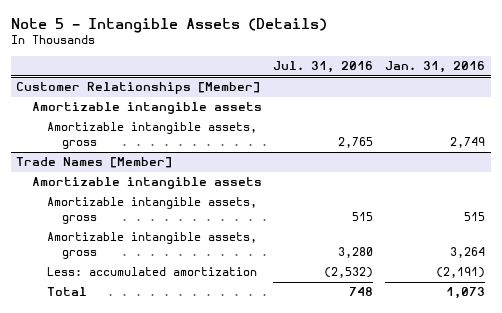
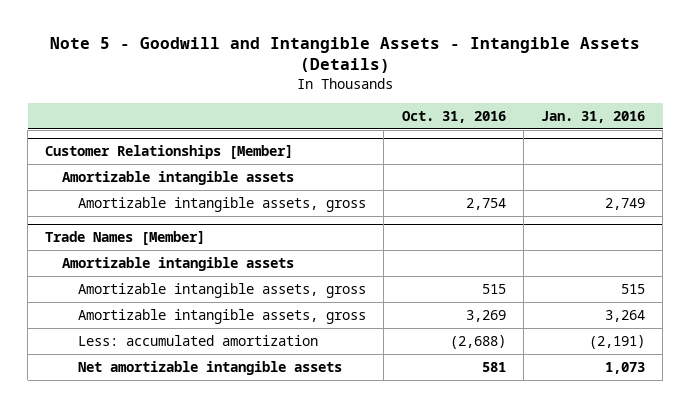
- Note 5 - Intangible Assets (Details)
+ Note 5 - Goodwill and Intangible Assets - Intangible Assets (Details)
- | Jul. 31, 2016 | Jan. 31, 2016
+ | Oct. 31, 2016 | Jan. 31, 2016
@ Trade Names [Member]
- Total | 748 | 1,073
+ Net amortizable intangible assets | 581 | 1,073

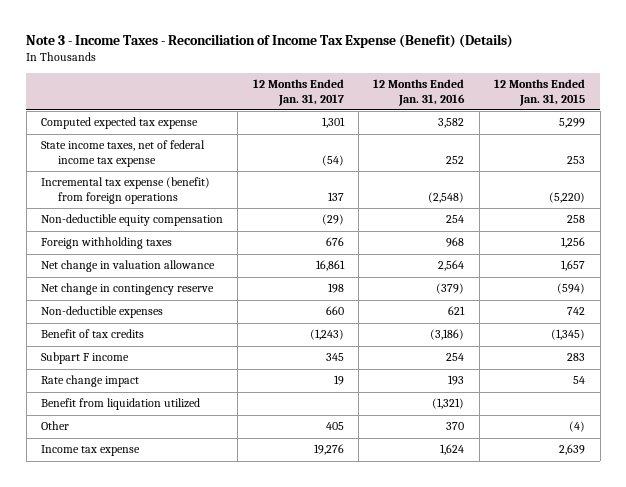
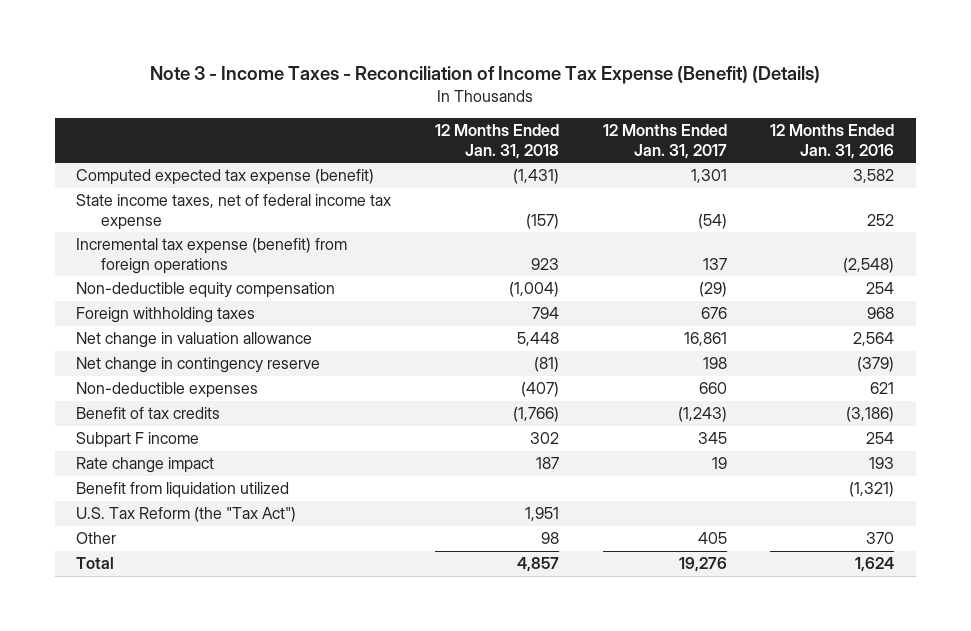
- | 12 Months Ended Jan. 31, 2017 | 12 Months Ended Jan. 31, 2016 | 12 Months Ended Jan. 31, 2015
+ | 12 Months Ended Jan. 31, 2018 | 12 Months Ended Jan. 31, 2017 | 12 Months Ended Jan. 31, 2016
- Computed expected tax expense | 1,301 | 3,582 | 5,299
+ Computed expected tax expense (benefit) | (1,431) | 1,301 | 3,582
+ U.S. Tax Reform (the "Tax Act") | 1,951 | |
- Income tax expense | 19,276 | 1,624 | 2,639
+ Total | 4,857 | 19,276 | 1,624

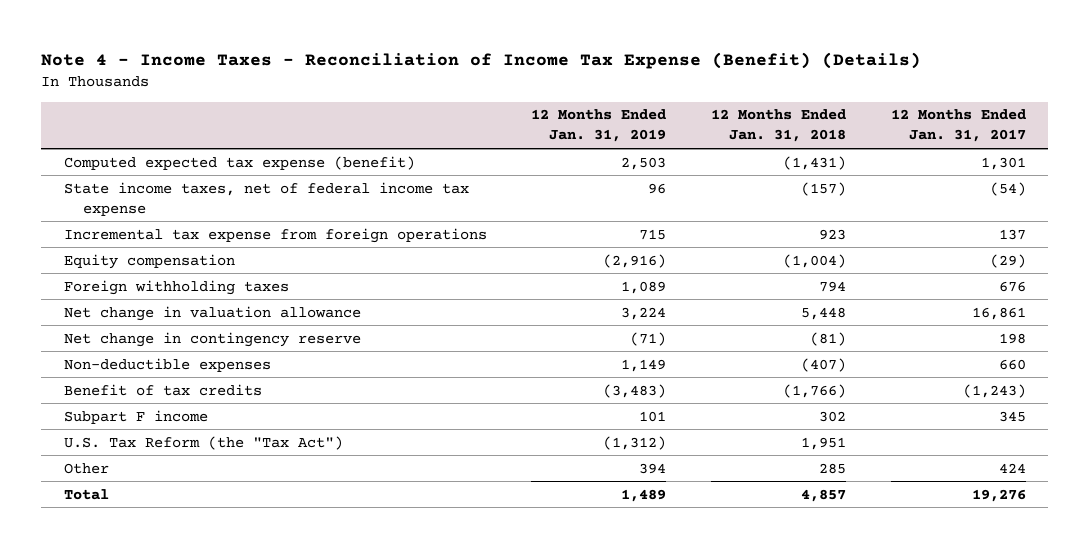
- Note 3 - Income Taxes - Reconciliation of Income Tax Expense (Benefit) (Details)
+ Note 4 - Income Taxes - Reconciliation of Income Tax Expense (Benefit) (Details)
- | 12 Months Ended Jan. 31, 2018 | 12 Months Ended Jan. 31, 2017 | 12 Months Ended Jan. 31, 2016
+ | 12 Months Ended Jan. 31, 2019 | 12 Months Ended Jan. 31, 2018 | 12 Months Ended Jan. 31, 2017
- Incremental tax expense (benefit) from foreign operations | 923 | 137 | (2,548)
- Non-deductible equity compensation | (1,004) | (29) | 254
+ Incremental tax expense from foreign operations | 715 | 923 | 137
+ Equity compensation | (2,916) | (1,004) | (29)
- Rate change impact | 187 | 19 | 193
- Benefit from liquidation utilized | | | (1,321)
- Other | 98 | 405 | 370
+ Other | 394 | 285 | 424

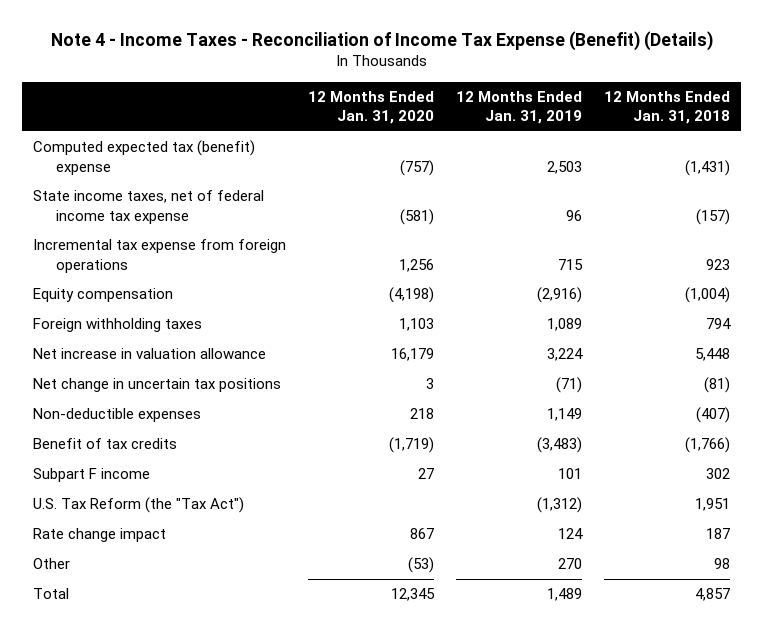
- | 12 Months Ended Jan. 31, 2019 | 12 Months Ended Jan. 31, 2018 | 12 Months Ended Jan. 31, 2017
+ | 12 Months Ended Jan. 31, 2020 | 12 Months Ended Jan. 31, 2019 | 12 Months Ended Jan. 31, 2018
- Computed expected tax expense (benefit) | 2,503 | (1,431) | 1,301
+ Computed expected tax (benefit) expense | (757) | 2,503 | (1,431)
- Net change in valuation allowance | 3,224 | 5,448 | 16,861
- Net change in contingency reserve | (71) | (81) | 198
+ Net increase in valuation allowance | 16,179 | 3,224 | 5,448
+ Net change in uncertain tax positions | 3 | (71) | (81)
- Other | 394 | 285 | 424
+ Rate change impact | 867 | 124 | 187
+ Other | (53) | 270 | 98

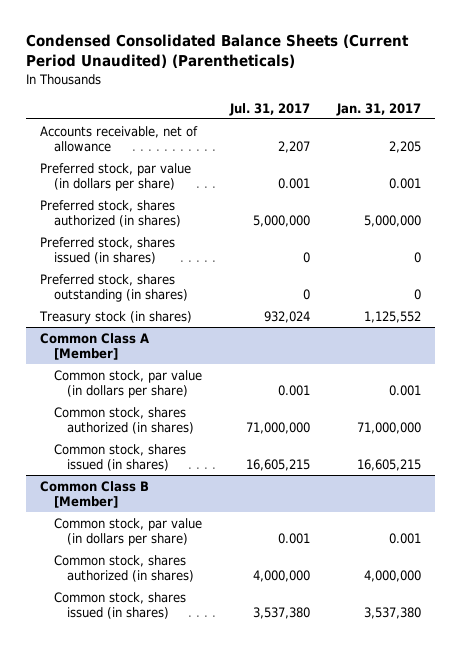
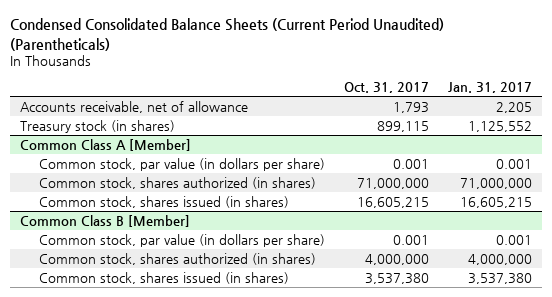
- | Jul. 31, 2017 | Jan. 31, 2017
+ | Oct. 31, 2017 | Jan. 31, 2017
- Preferred stock, par value (in dollars per share) | 0.001 | 0.001
- Preferred stock, shares authorized (in shares) | 5,000,000 | 5,000,000
- Preferred stock, shares issued (in shares) | 0 | 0
- Preferred stock, shares outstanding (in shares) | 0 | 0

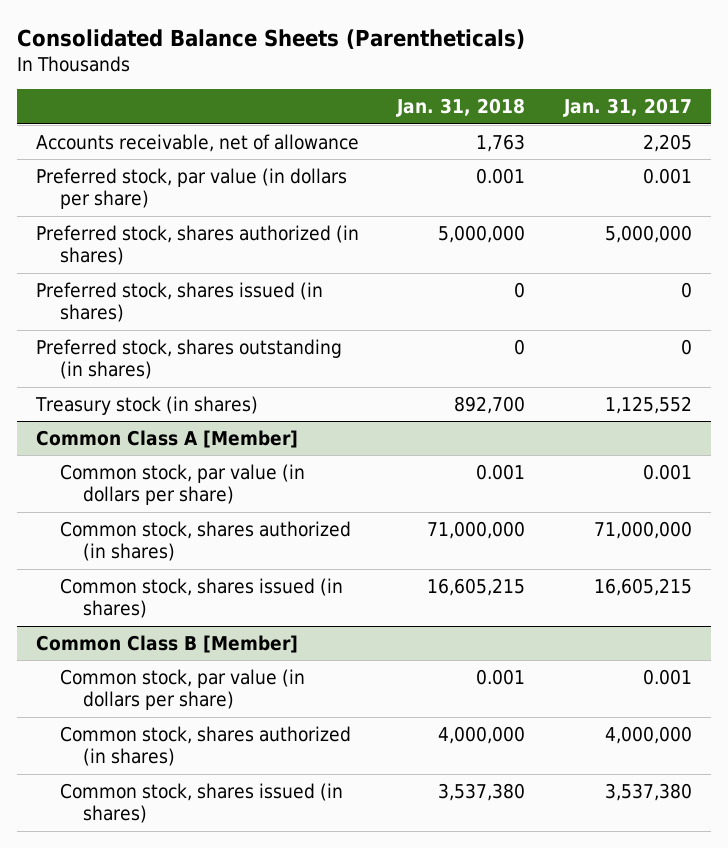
- Condensed Consolidated Balance Sheets (Current Period Unaudited) (Parentheticals)
+ Consolidated Balance Sheets (Parentheticals)
- | Oct. 31, 2017 | Jan. 31, 2017
+ | Jan. 31, 2018 | Jan. 31, 2017
+ Preferred stock, par value (in dollars per share) | 0.001 | 0.001
+ Preferred stock, shares authorized (in shares) | 5,000,000 | 5,000,000
+ Preferred stock, shares issued (in shares) | 0 | 0
+ Preferred stock, shares outstanding (in shares) | 0 | 0

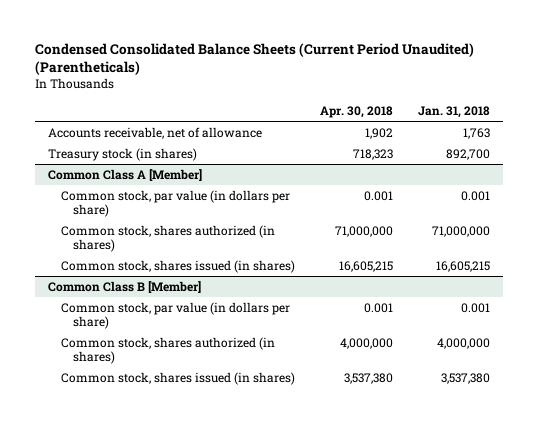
- Consolidated Balance Sheets (Parentheticals)
+ Condensed Consolidated Balance Sheets (Current Period Unaudited) (Parentheticals)
- | Jan. 31, 2018 | Jan. 31, 2017
+ | Apr. 30, 2018 | Jan. 31, 2018
- Preferred stock, par value (in dollars per share) | 0.001 | 0.001
- Preferred stock, shares authorized (in shares) | 5,000,000 | 5,000,000
- Preferred stock, shares issued (in shares) | 0 | 0
- Preferred stock, shares outstanding (in shares) | 0 | 0

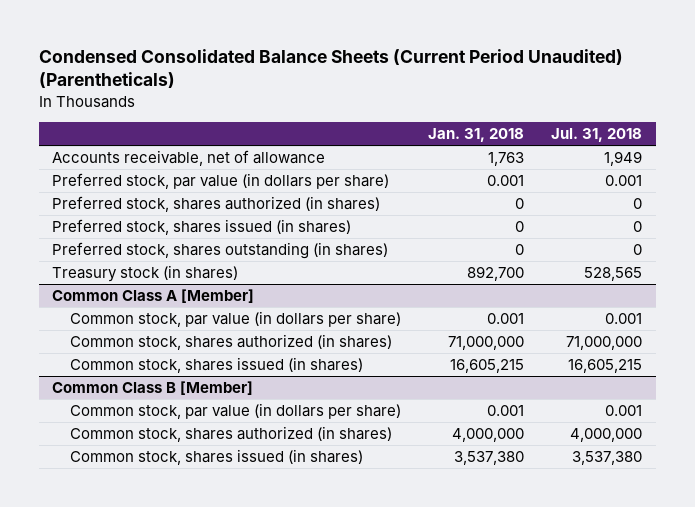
- | Apr. 30, 2018 | Jan. 31, 2018
+ | Jan. 31, 2018 | Jul. 31, 2018
+ Preferred stock, par value (in dollars per share) | 0.001 | 0.001
+ Preferred stock, shares authorized (in shares) | 0 | 0
+ Preferred stock, shares issued (in shares) | 0 | 0
+ Preferred stock, shares outstanding (in shares) | 0 | 0

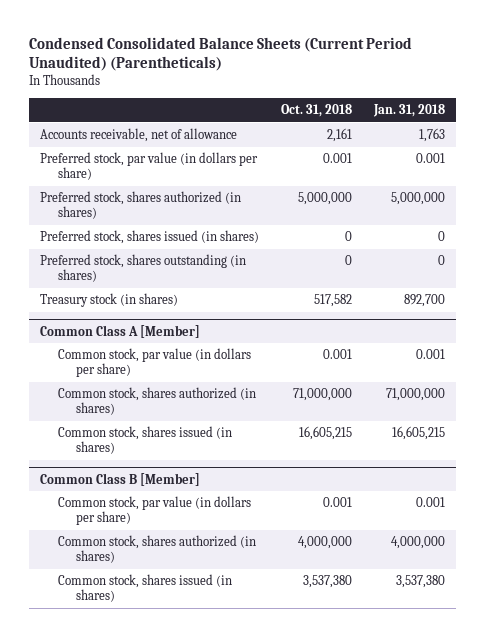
- | Jan. 31, 2018 | Jul. 31, 2018
+ | Oct. 31, 2018 | Jan. 31, 2018
- Preferred stock, shares authorized (in shares) | 0 | 0
+ Preferred stock, shares authorized (in shares) | 5,000,000 | 5,000,000

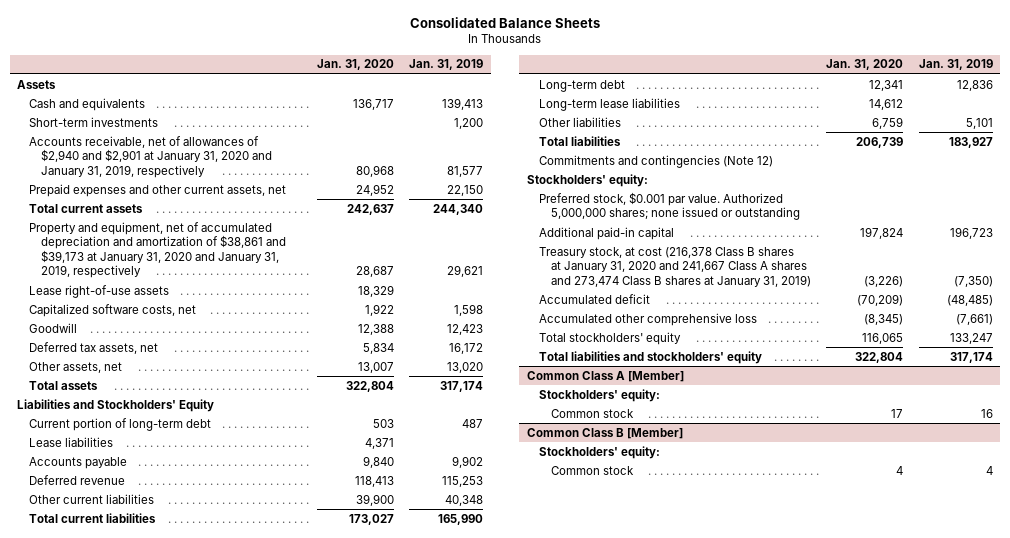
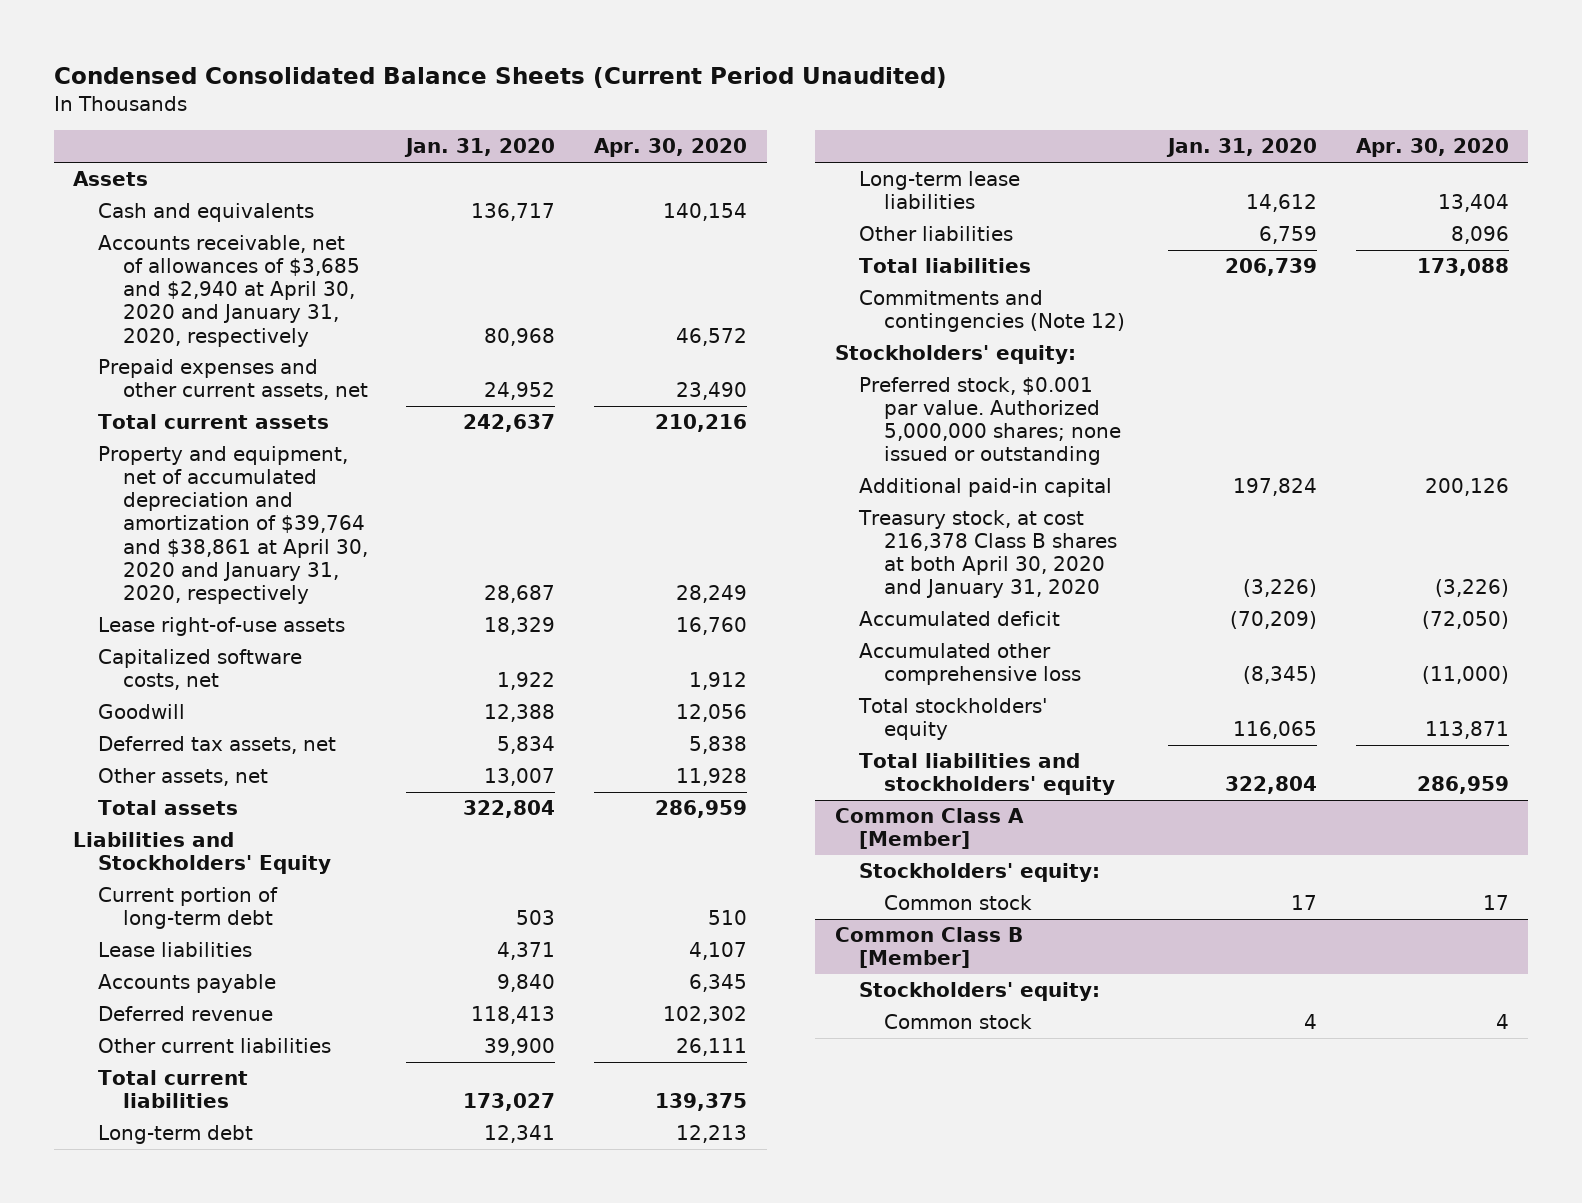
- Consolidated Balance Sheets
+ Condensed Consolidated Balance Sheets (Current Period Unaudited)
- | Jan. 31, 2020 | Jan. 31, 2019
+ | Jan. 31, 2020 | Apr. 30, 2020
- Short-term investments | | 1,200
- Accounts receivable, net of allowances of $2,940 and $2,901 at January 31, 2020 and January 31, 2019, respectively | 80,968 | 81,577
+ Accounts receivable, net of allowances of $3,685 and $2,940 at April 30, 2020 and January 31, 2020, respectively | 80,968 | 46,572
- Property and equipment, net of accumulated depreciation and amortization of $38,861 and $39,173 at January 31, 2020 and January 31, 2019, respectively | 28,687 | 29,621
+ Property and equipment, net of accumulated depreciation and amortization of $39,764 and $38,861 at April 30, 2020 and January 31, 2020, respectively | 28,687 | 28,249
- Treasury stock, at cost (216,378 Class B shares at January 31, 2020 and 241,667 Class A shares and 273,474 Class B shares at January 31, 2019) | (3,226) | (7,350)
+ Treasury stock, at cost 216,378 Class B shares at both April 30, 2020 and January 31, 2020 | (3,226) | (3,226)

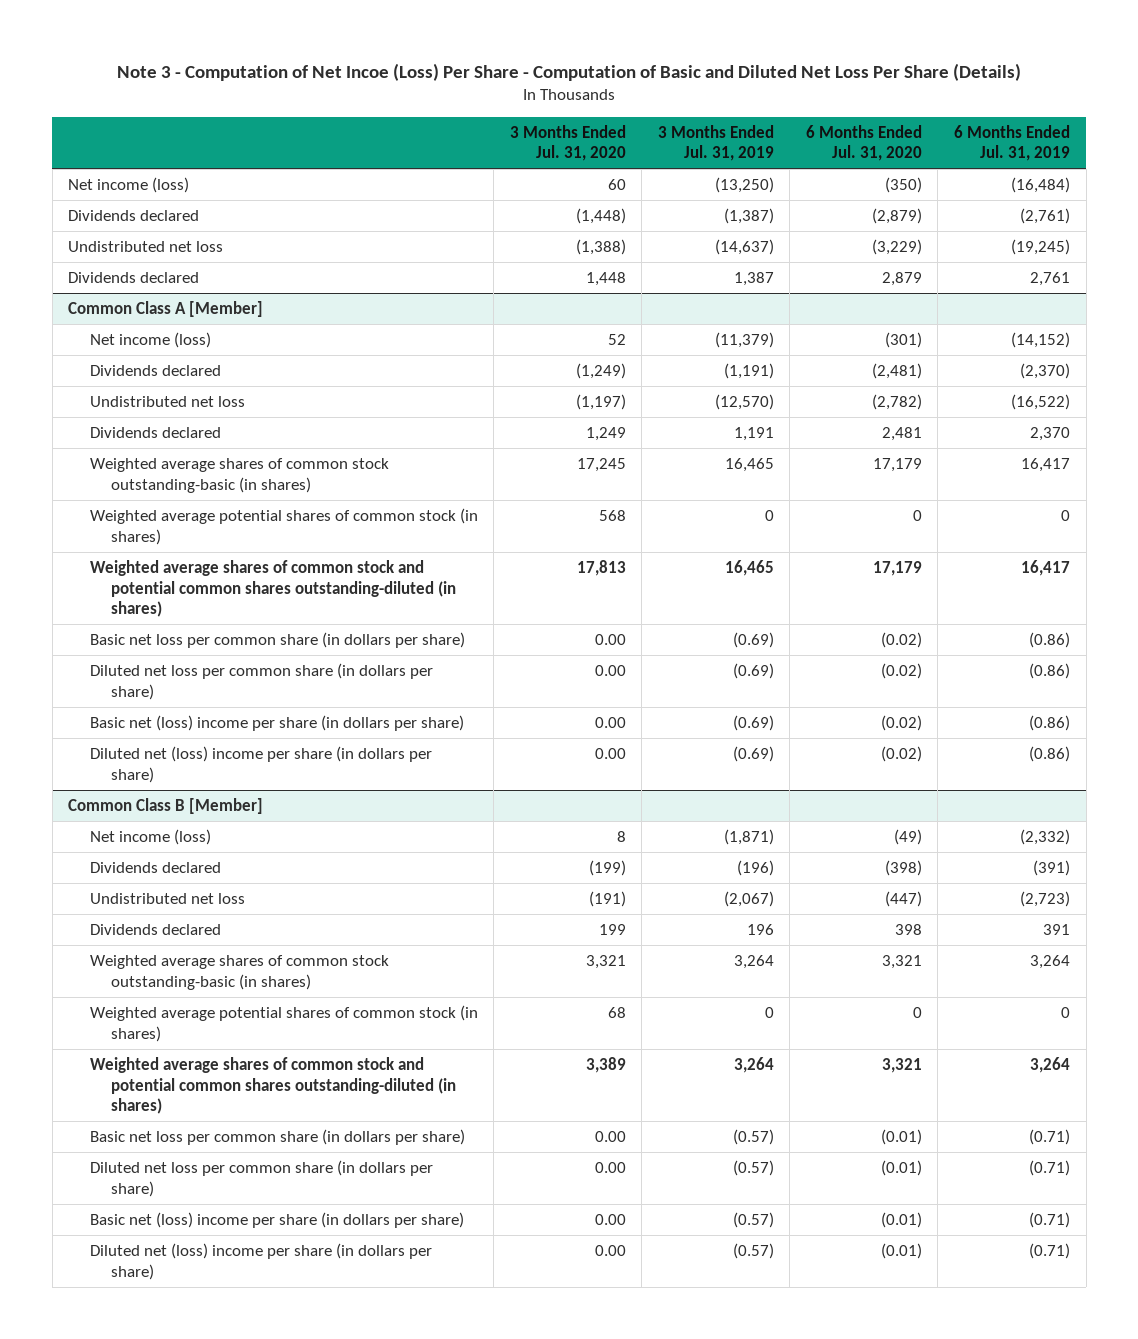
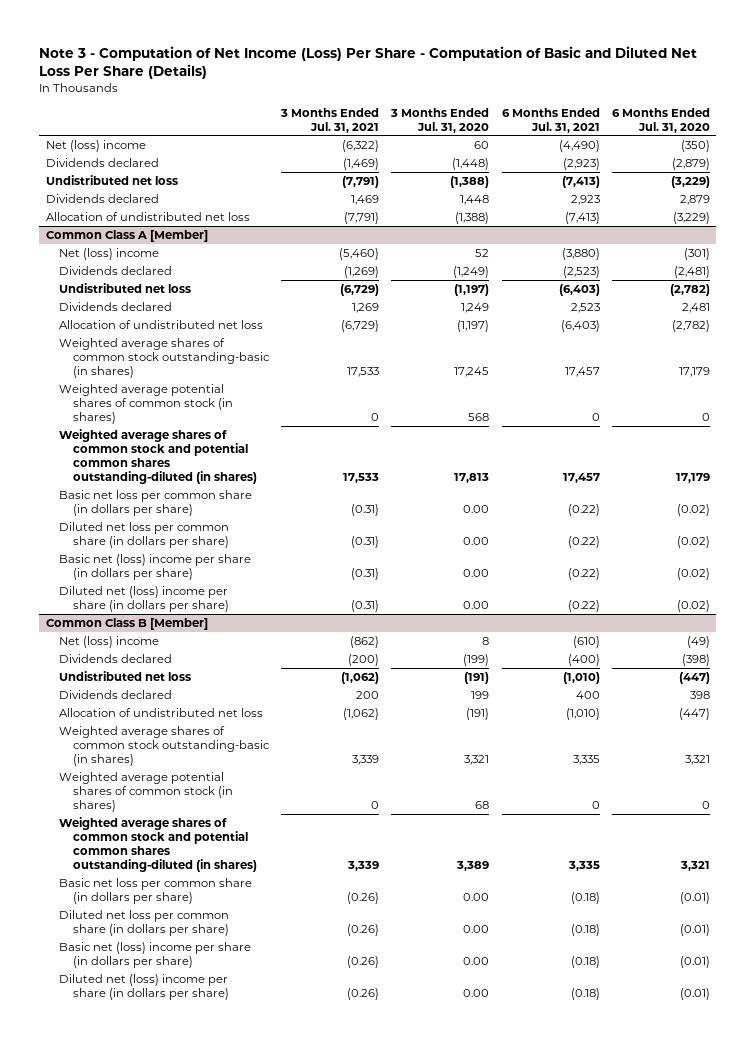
- Note 3 - Computation of Net Incoe (Loss) Per Share - Computation of Basic and Diluted Net Loss Per Share (Details)
+ Note 3 - Computation of Net Income (Loss) Per Share - Computation of Basic and Diluted Net Loss Per Share (Details)
- | 3 Months Ended Jul. 31, 2020 | 3 Months Ended Jul. 31, 2019 | 6 Months Ended Jul. 31, 2020 | 6 Months Ended Jul. 31, 2019
+ | 3 Months Ended Jul. 31, 2021 | 3 Months Ended Jul. 31, 2020 | 6 Months Ended Jul. 31, 2021 | 6 Months Ended Jul. 31, 2020
- Net income (loss) | 60 | (13,250) | (350) | (16,484)
+ Net (loss) income | (6,322) | 60 | (4,490) | (350)
+ Allocation of undistributed net loss | (7,791) | (1,388) | (7,413) | (3,229)
@ Common Class A [Member]
- Net income (loss) | 52 | (11,379) | (301) | (14,152)
+ Net (loss) income | (5,460) | 52 | (3,880) | (301)
+ Allocation of undistributed net loss | (6,729) | (1,197) | (6,403) | (2,782)
@ Common Class B [Member]
- Net income (loss) | 8 | (1,871) | (49) | (2,332)
+ Net (loss) income | (862) | 8 | (610) | (49)
+ Allocation of undistributed net loss | (1,062) | (191) | (1,010) | (447)

